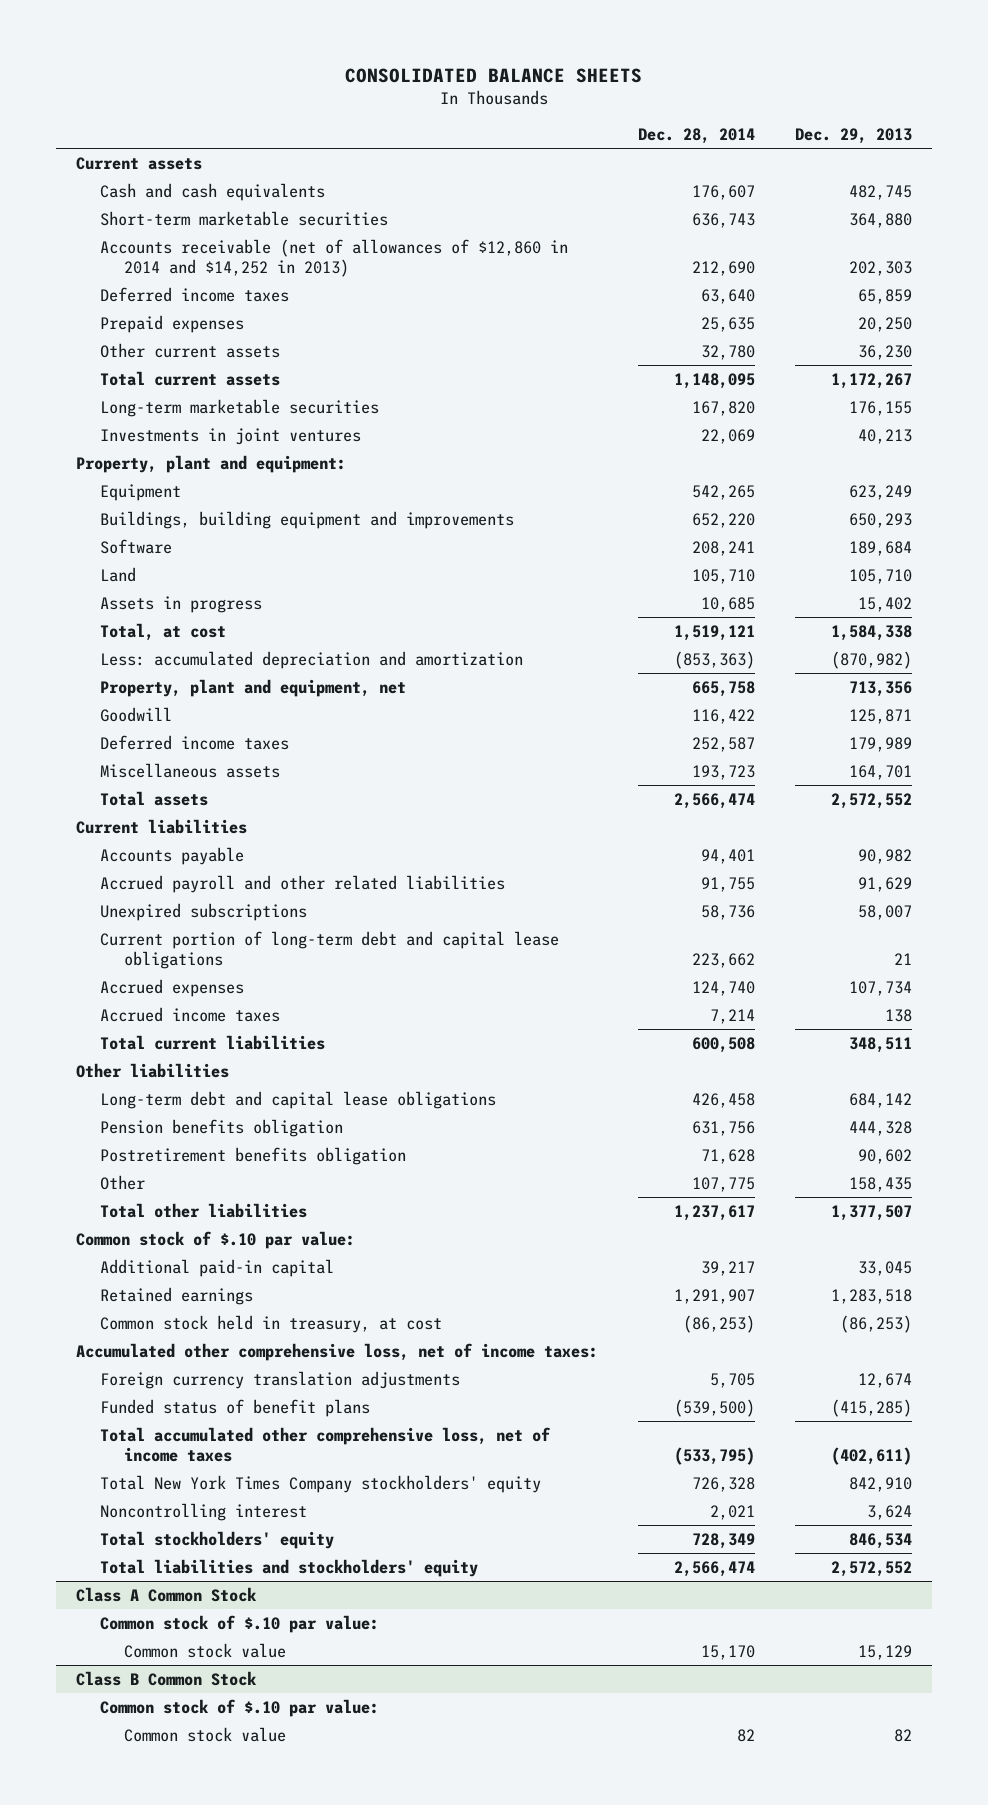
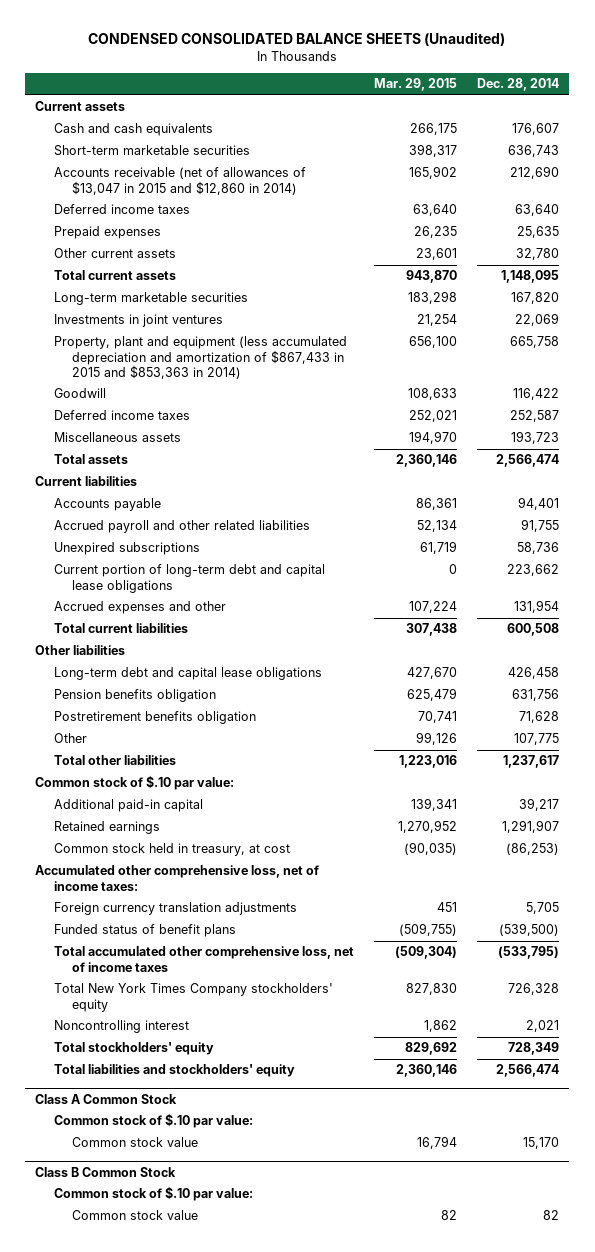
- CONSOLIDATED BALANCE SHEETS
+ CONDENSED CONSOLIDATED BALANCE SHEETS (Unaudited)
- | Dec. 28, 2014 | Dec. 29, 2013
+ | Mar. 29, 2015 | Dec. 28, 2014
- Accounts receivable (net of allowances of $12,860 in 2014 and $14,252 in 2013) | 212,690 | 202,303
+ Accounts receivable (net of allowances of $13,047 in 2015 and $12,860 in 2014) | 165,902 | 212,690
- Property, plant and equipment:
- Equipment | 542,265 | 623,249
- Buildings, building equipment and improvements | 652,220 | 650,293
- Software | 208,241 | 189,684
- Land | 105,710 | 105,710
- Assets in progress | 10,685 | 15,402
- Total, at cost | 1,519,121 | 1,584,338
- Less: accumulated depreciation and amortization | (853,363) | (870,982)
- Property, plant and equipment, net | 665,758 | 713,356
+ Property, plant and equipment (less accumulated depreciation and amortization of $867,433 in 2015 and $853,363 in 2014) | 656,100 | 665,758
- Accrued expenses | 124,740 | 107,734
- Accrued income taxes | 7,214 | 138
+ Accrued expenses and other | 107,224 | 131,954

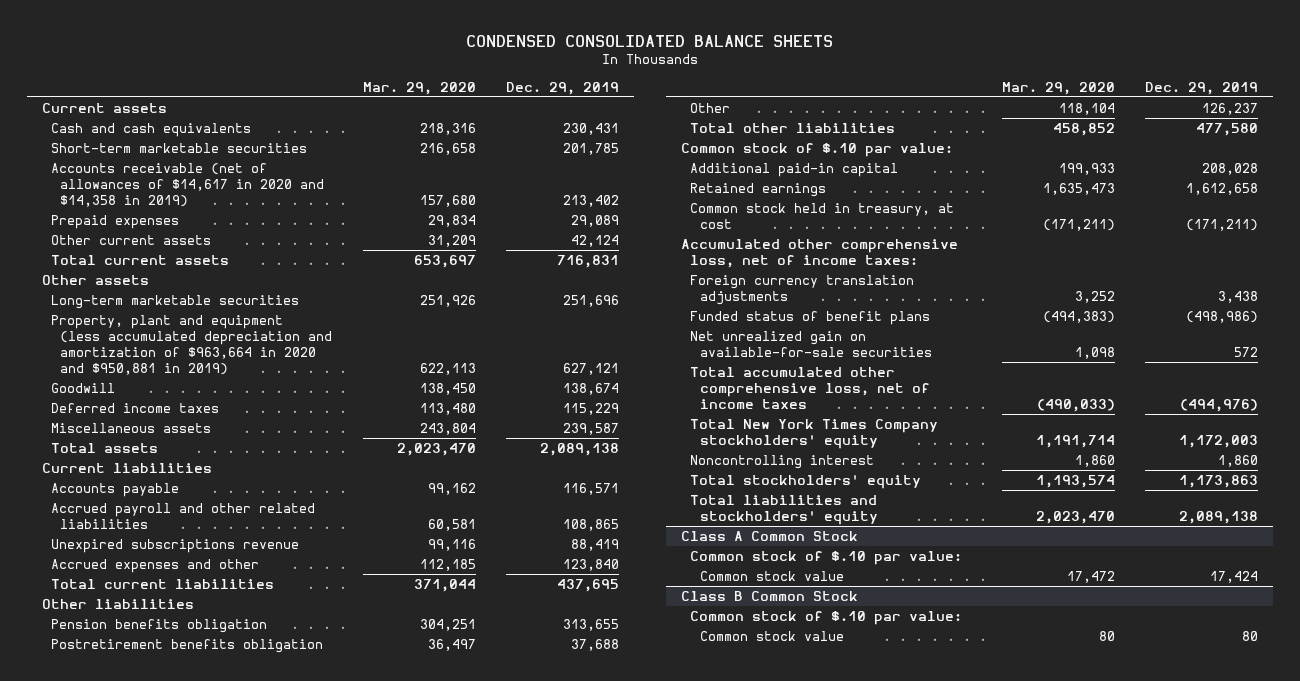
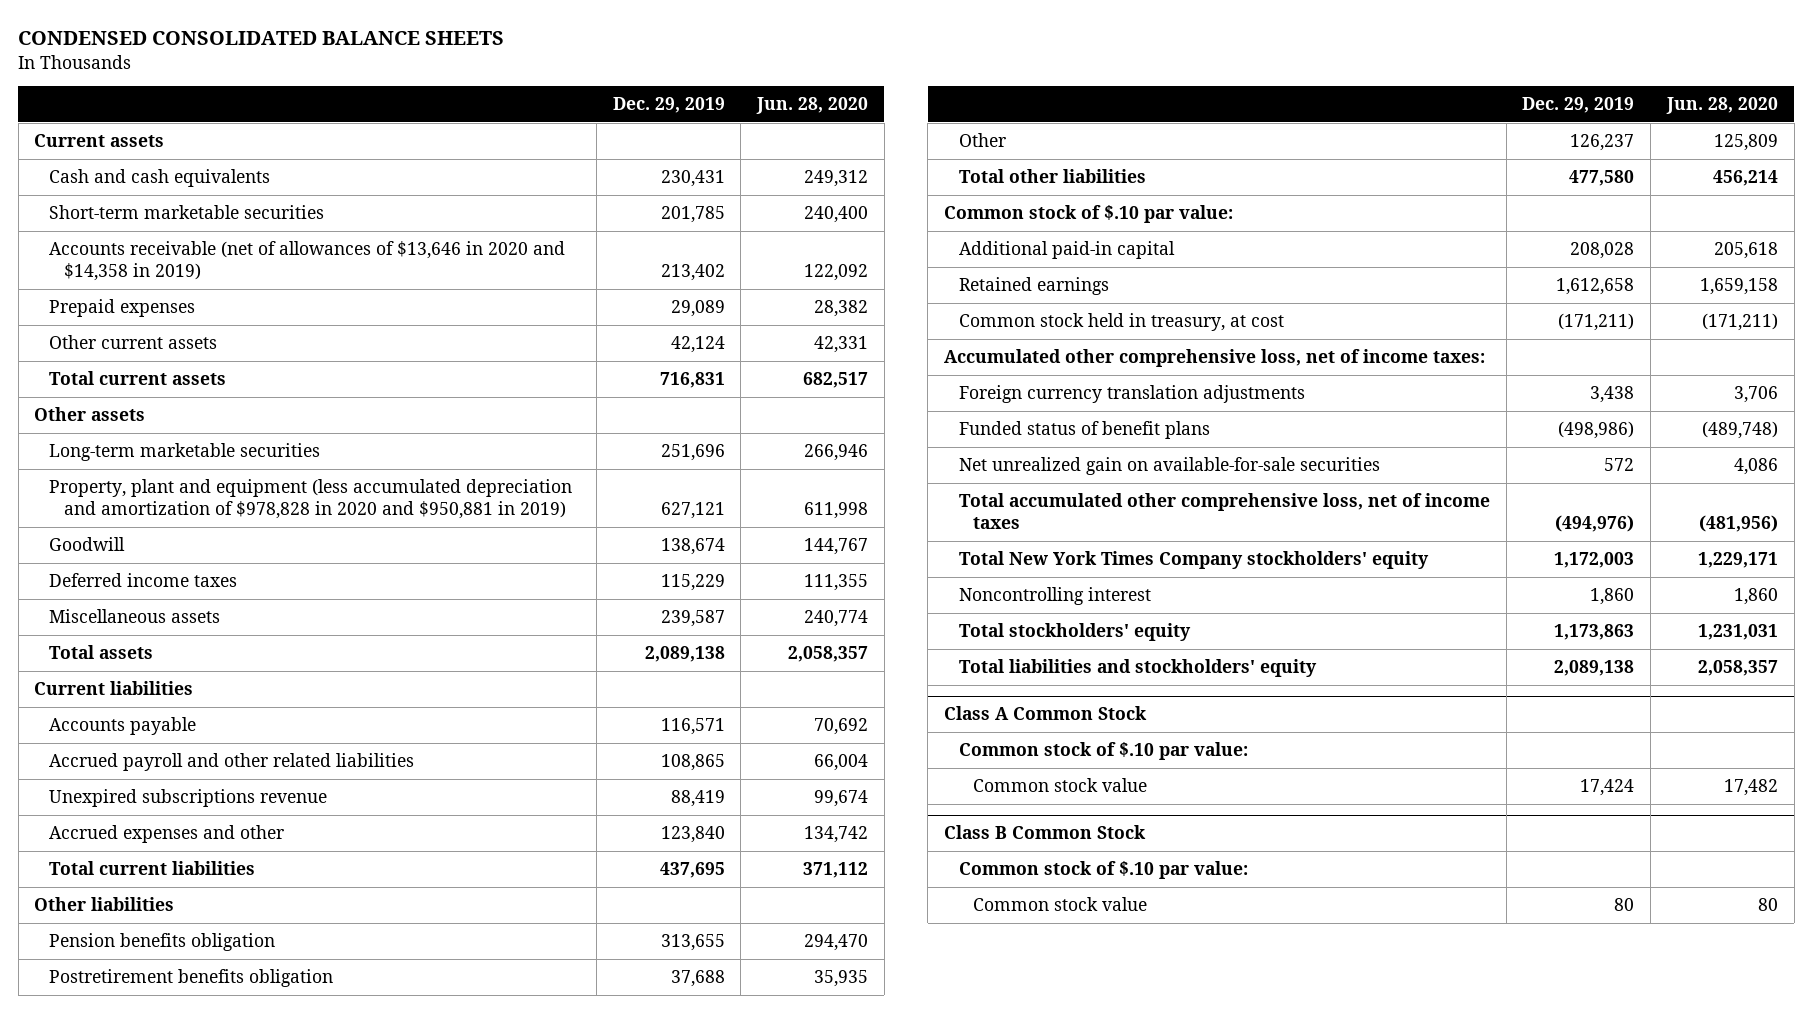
- | Mar. 29, 2020 | Dec. 29, 2019
+ | Dec. 29, 2019 | Jun. 28, 2020
- Accounts receivable (net of allowances of $14,617 in 2020 and $14,358 in 2019) | 157,680 | 213,402
+ Accounts receivable (net of allowances of $13,646 in 2020 and $14,358 in 2019) | 213,402 | 122,092
- Property, plant and equipment (less accumulated depreciation and amortization of $963,664 in 2020 and $950,881 in 2019) | 622,113 | 627,121
+ Property, plant and equipment (less accumulated depreciation and amortization of $978,828 in 2020 and $950,881 in 2019) | 627,121 | 611,998

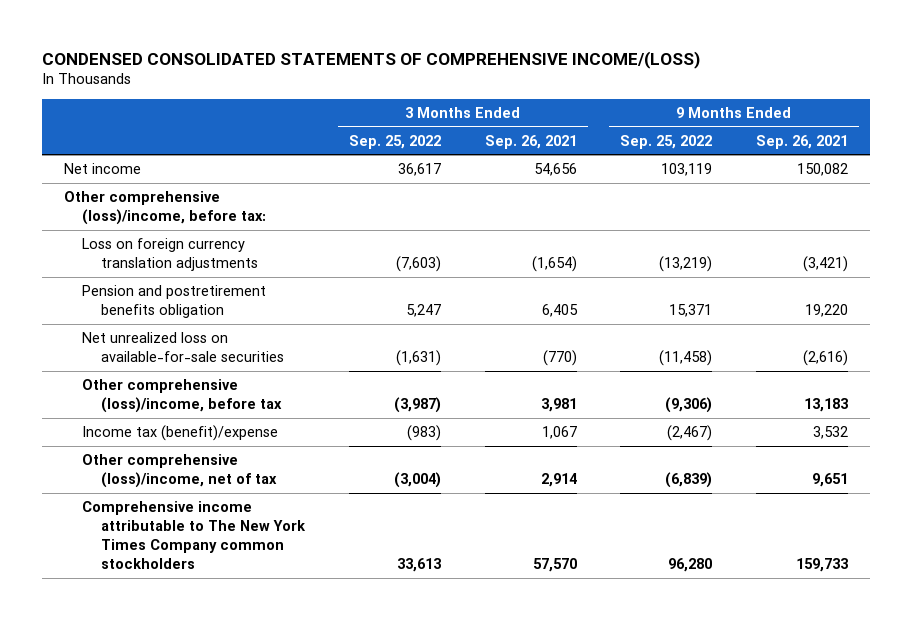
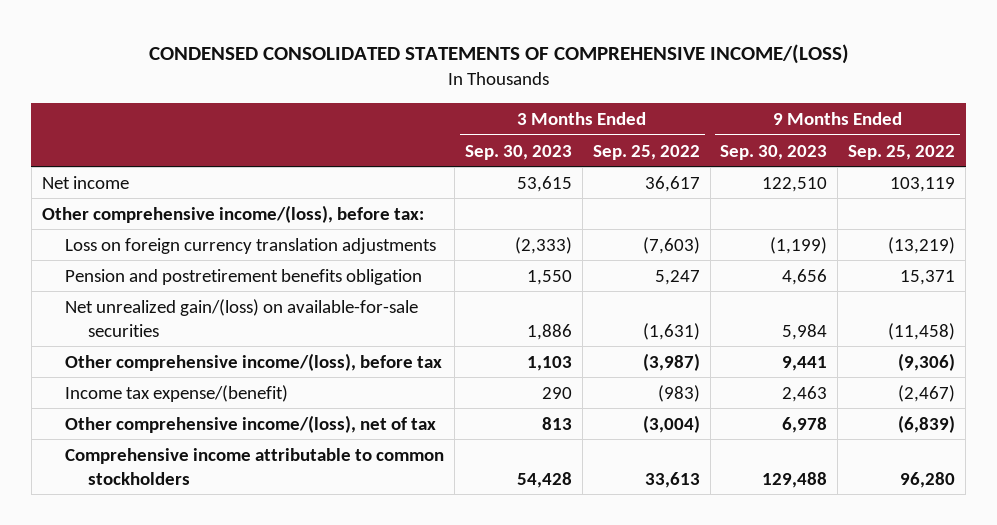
- | 3 Months Ended Sep. 25, 2022 | 3 Months Ended Sep. 26, 2021 | 9 Months Ended Sep. 25, 2022 | 9 Months Ended Sep. 26, 2021
+ | 3 Months Ended Sep. 30, 2023 | 3 Months Ended Sep. 25, 2022 | 9 Months Ended Sep. 30, 2023 | 9 Months Ended Sep. 25, 2022
- Other comprehensive (loss)/income, before tax:
+ Other comprehensive income/(loss), before tax:
- Net unrealized loss on available-for-sale securities | (1,631) | (770) | (11,458) | (2,616)
- Other comprehensive (loss)/income, before tax | (3,987) | 3,981 | (9,306) | 13,183
- Income tax (benefit)/expense | (983) | 1,067 | (2,467) | 3,532
- Other comprehensive (loss)/income, net of tax | (3,004) | 2,914 | (6,839) | 9,651
- Comprehensive income attributable to The New York Times Company common stockholders | 33,613 | 57,570 | 96,280 | 159,733
+ Net unrealized gain/(loss) on available-for-sale securities | 1,886 | (1,631) | 5,984 | (11,458)
+ Other comprehensive income/(loss), before tax | 1,103 | (3,987) | 9,441 | (9,306)
+ Income tax expense/(benefit) | 290 | (983) | 2,463 | (2,467)
+ Other comprehensive income/(loss), net of tax | 813 | (3,004) | 6,978 | (6,839)
+ Comprehensive income attributable to common stockholders | 54,428 | 33,613 | 129,488 | 96,280

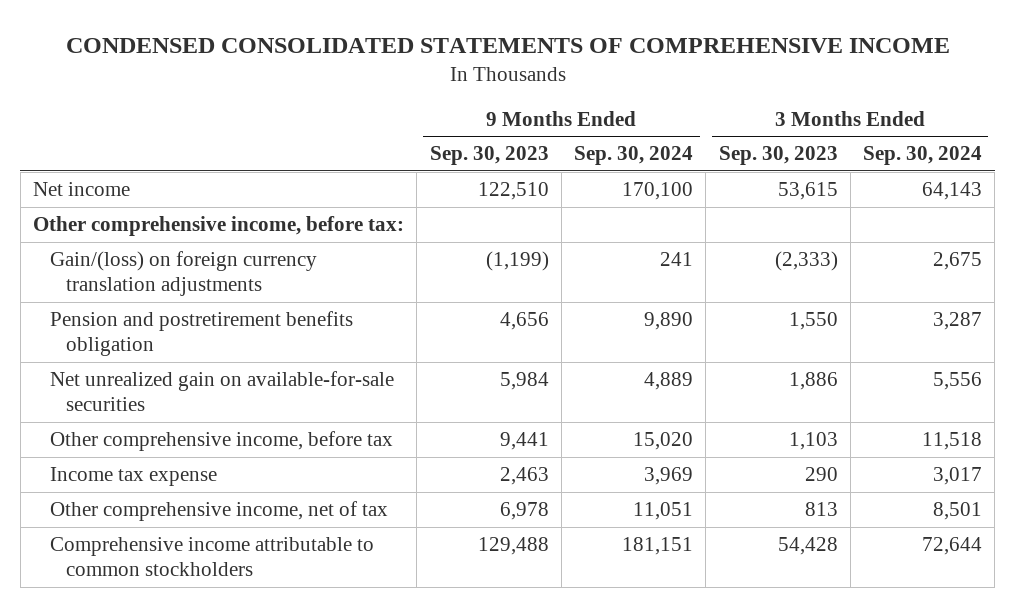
- CONDENSED CONSOLIDATED STATEMENTS OF COMPREHENSIVE INCOME/(LOSS)
+ CONDENSED CONSOLIDATED STATEMENTS OF COMPREHENSIVE INCOME
- | 3 Months Ended Sep. 30, 2023 | 3 Months Ended Sep. 25, 2022 | 9 Months Ended Sep. 30, 2023 | 9 Months Ended Sep. 25, 2022
+ | 9 Months Ended Sep. 30, 2023 | 9 Months Ended Sep. 30, 2024 | 3 Months Ended Sep. 30, 2023 | 3 Months Ended Sep. 30, 2024
- Other comprehensive income/(loss), before tax:
- Loss on foreign currency translation adjustments | (2,333) | (7,603) | (1,199) | (13,219)
+ Other comprehensive income, before tax:
+ Gain/(loss) on foreign currency translation adjustments | (1,199) | 241 | (2,333) | 2,675
- Net unrealized gain/(loss) on available-for-sale securities | 1,886 | (1,631) | 5,984 | (11,458)
- Other comprehensive income/(loss), before tax | 1,103 | (3,987) | 9,441 | (9,306)
- Income tax expense/(benefit) | 290 | (983) | 2,463 | (2,467)
- Other comprehensive income/(loss), net of tax | 813 | (3,004) | 6,978 | (6,839)
+ Net unrealized gain on available-for-sale securities | 5,984 | 4,889 | 1,886 | 5,556
+ Other comprehensive income, before tax | 9,441 | 15,020 | 1,103 | 11,518
+ Income tax expense | 2,463 | 3,969 | 290 | 3,017
+ Other comprehensive income, net of tax | 6,978 | 11,051 | 813 | 8,501

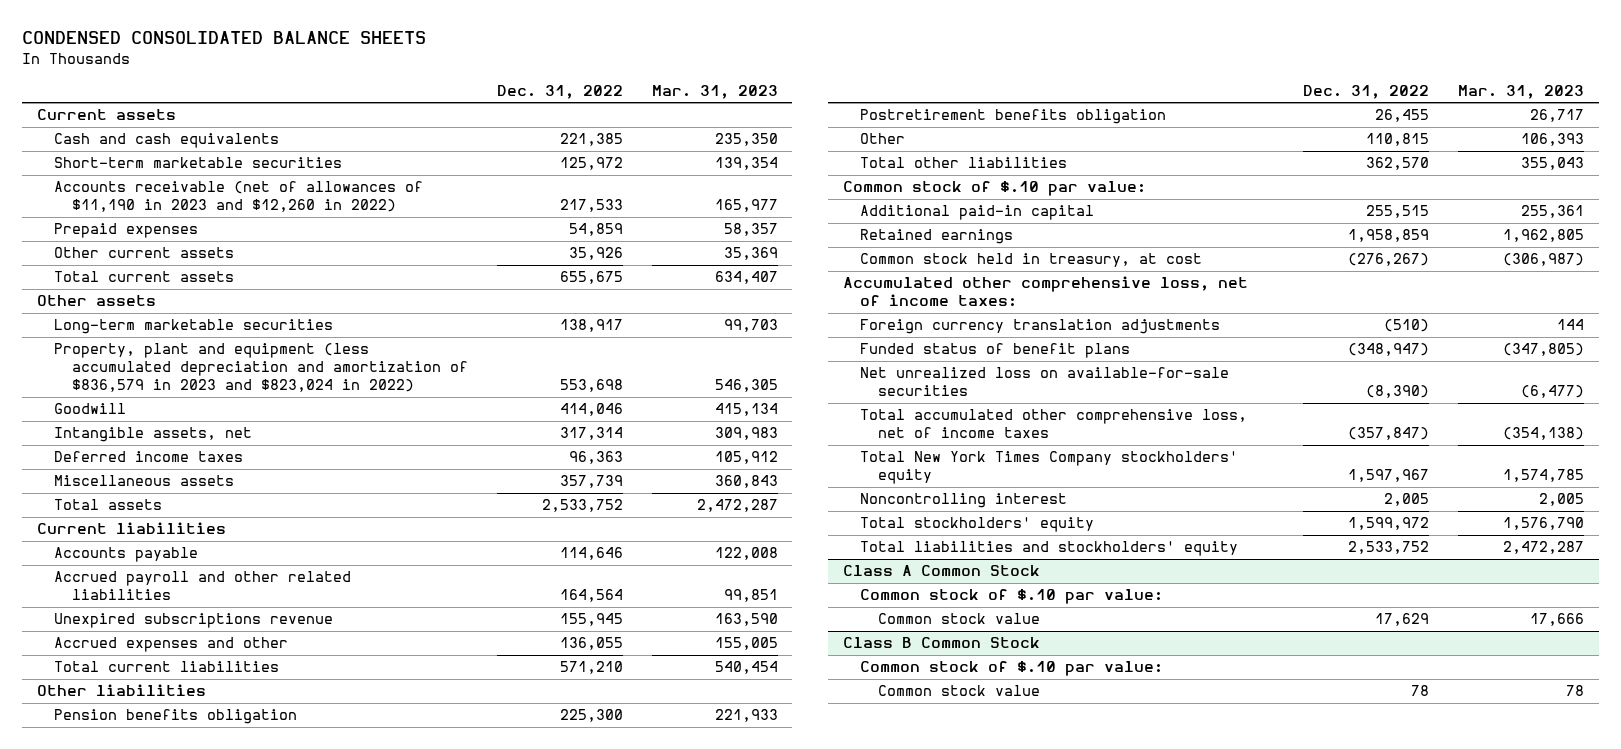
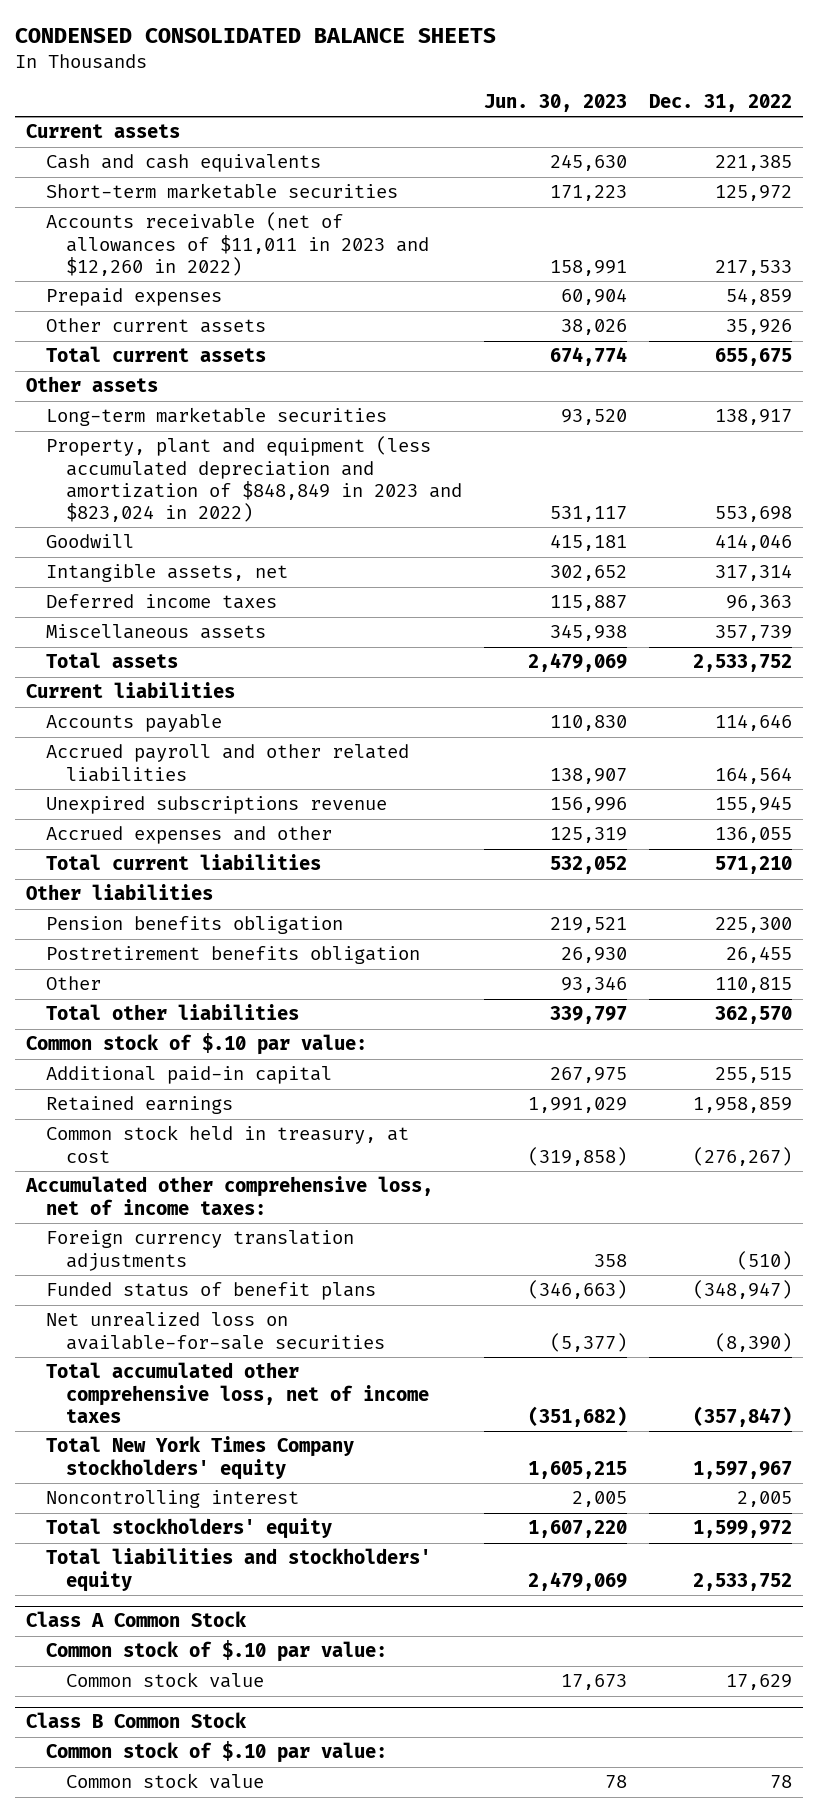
- | Dec. 31, 2022 | Mar. 31, 2023
+ | Jun. 30, 2023 | Dec. 31, 2022
- Accounts receivable (net of allowances of $11,190 in 2023 and $12,260 in 2022) | 217,533 | 165,977
+ Accounts receivable (net of allowances of $11,011 in 2023 and $12,260 in 2022) | 158,991 | 217,533
- Property, plant and equipment (less accumulated depreciation and amortization of $836,579 in 2023 and $823,024 in 2022) | 553,698 | 546,305
+ Property, plant and equipment (less accumulated depreciation and amortization of $848,849 in 2023 and $823,024 in 2022) | 531,117 | 553,698

